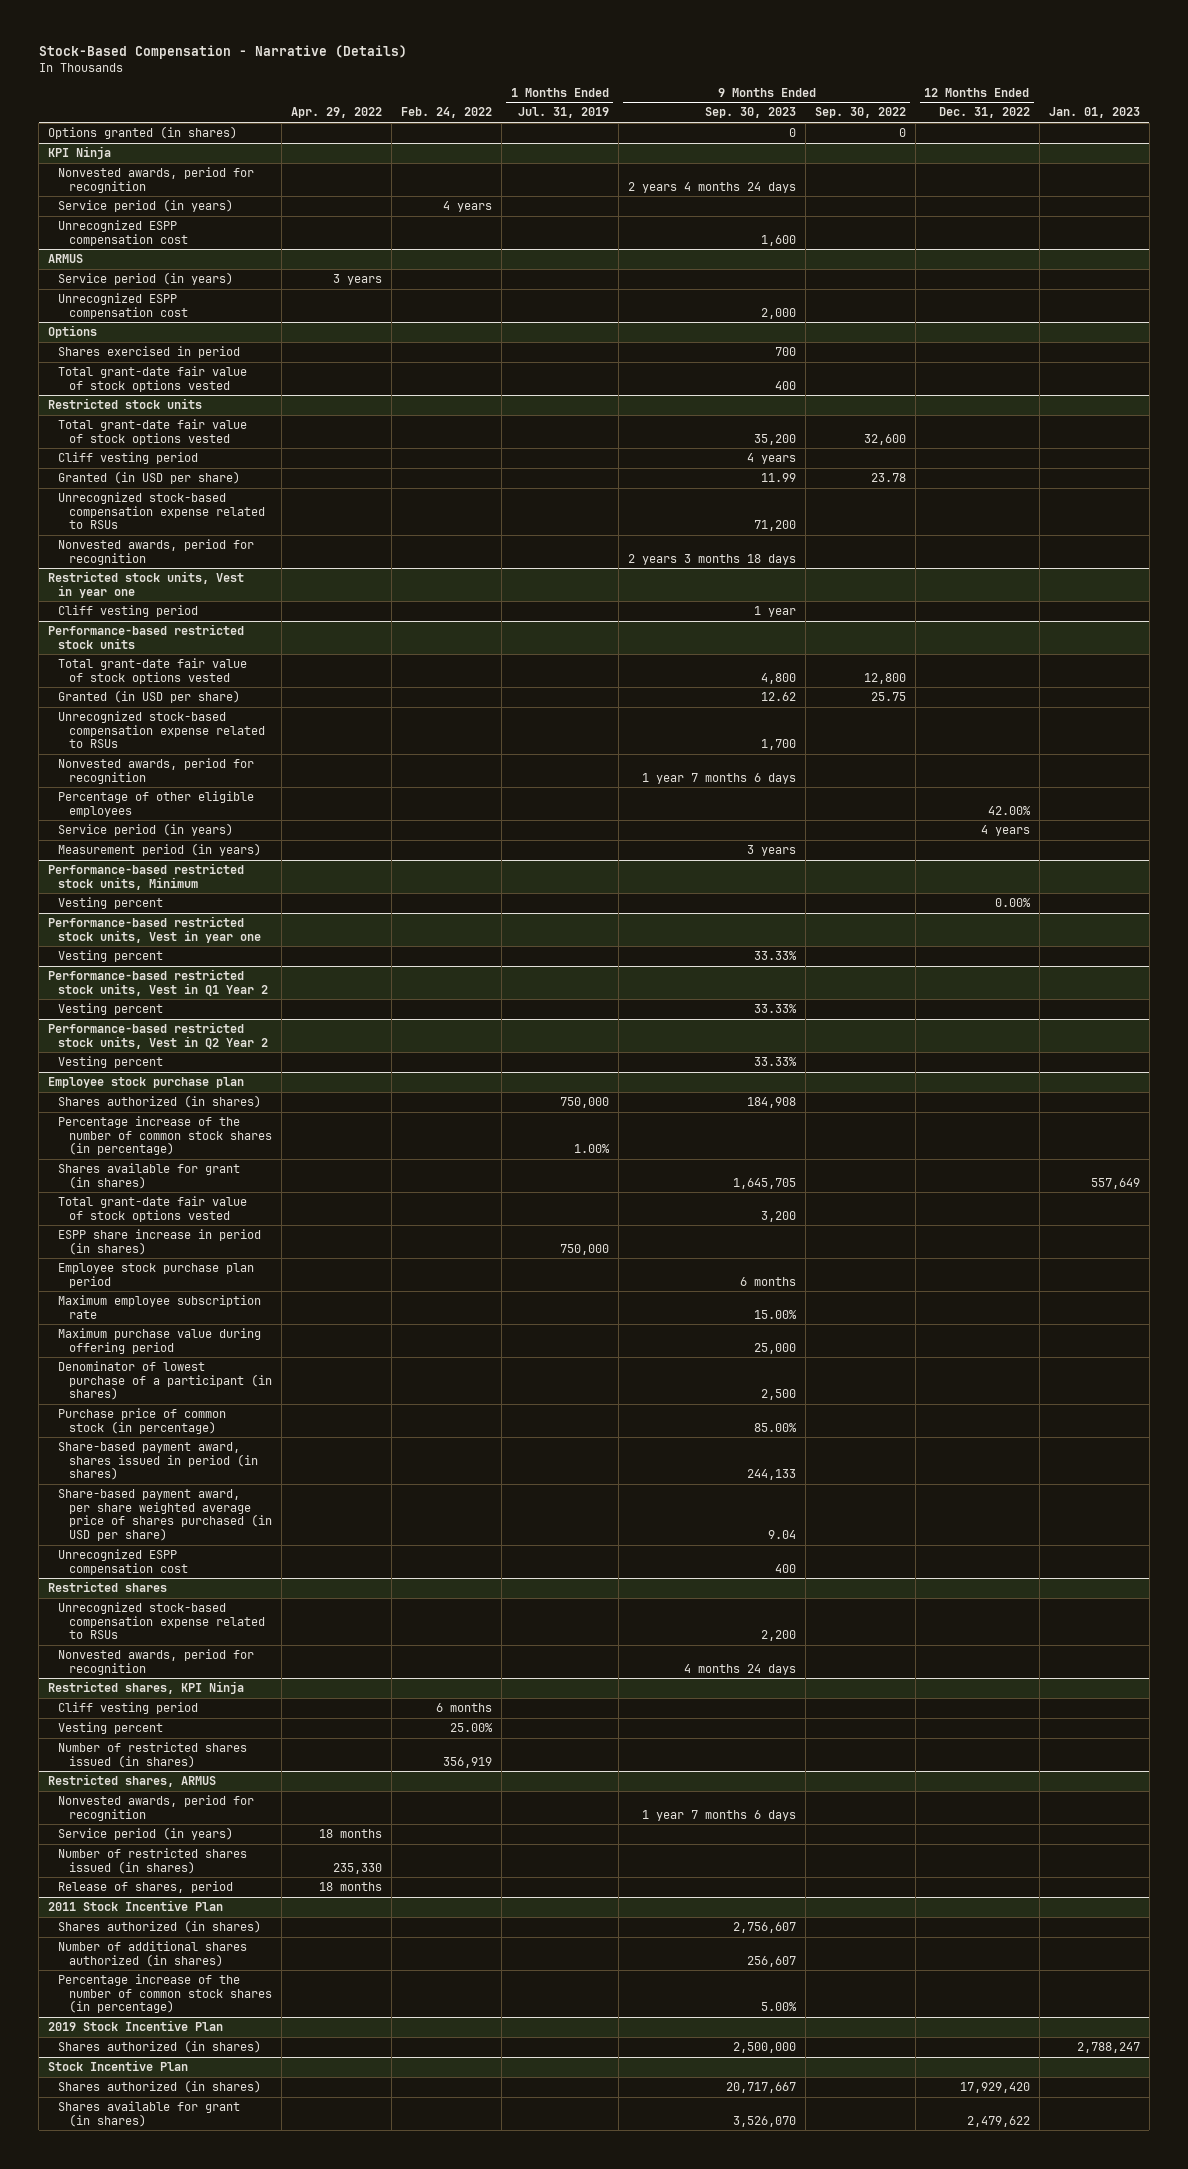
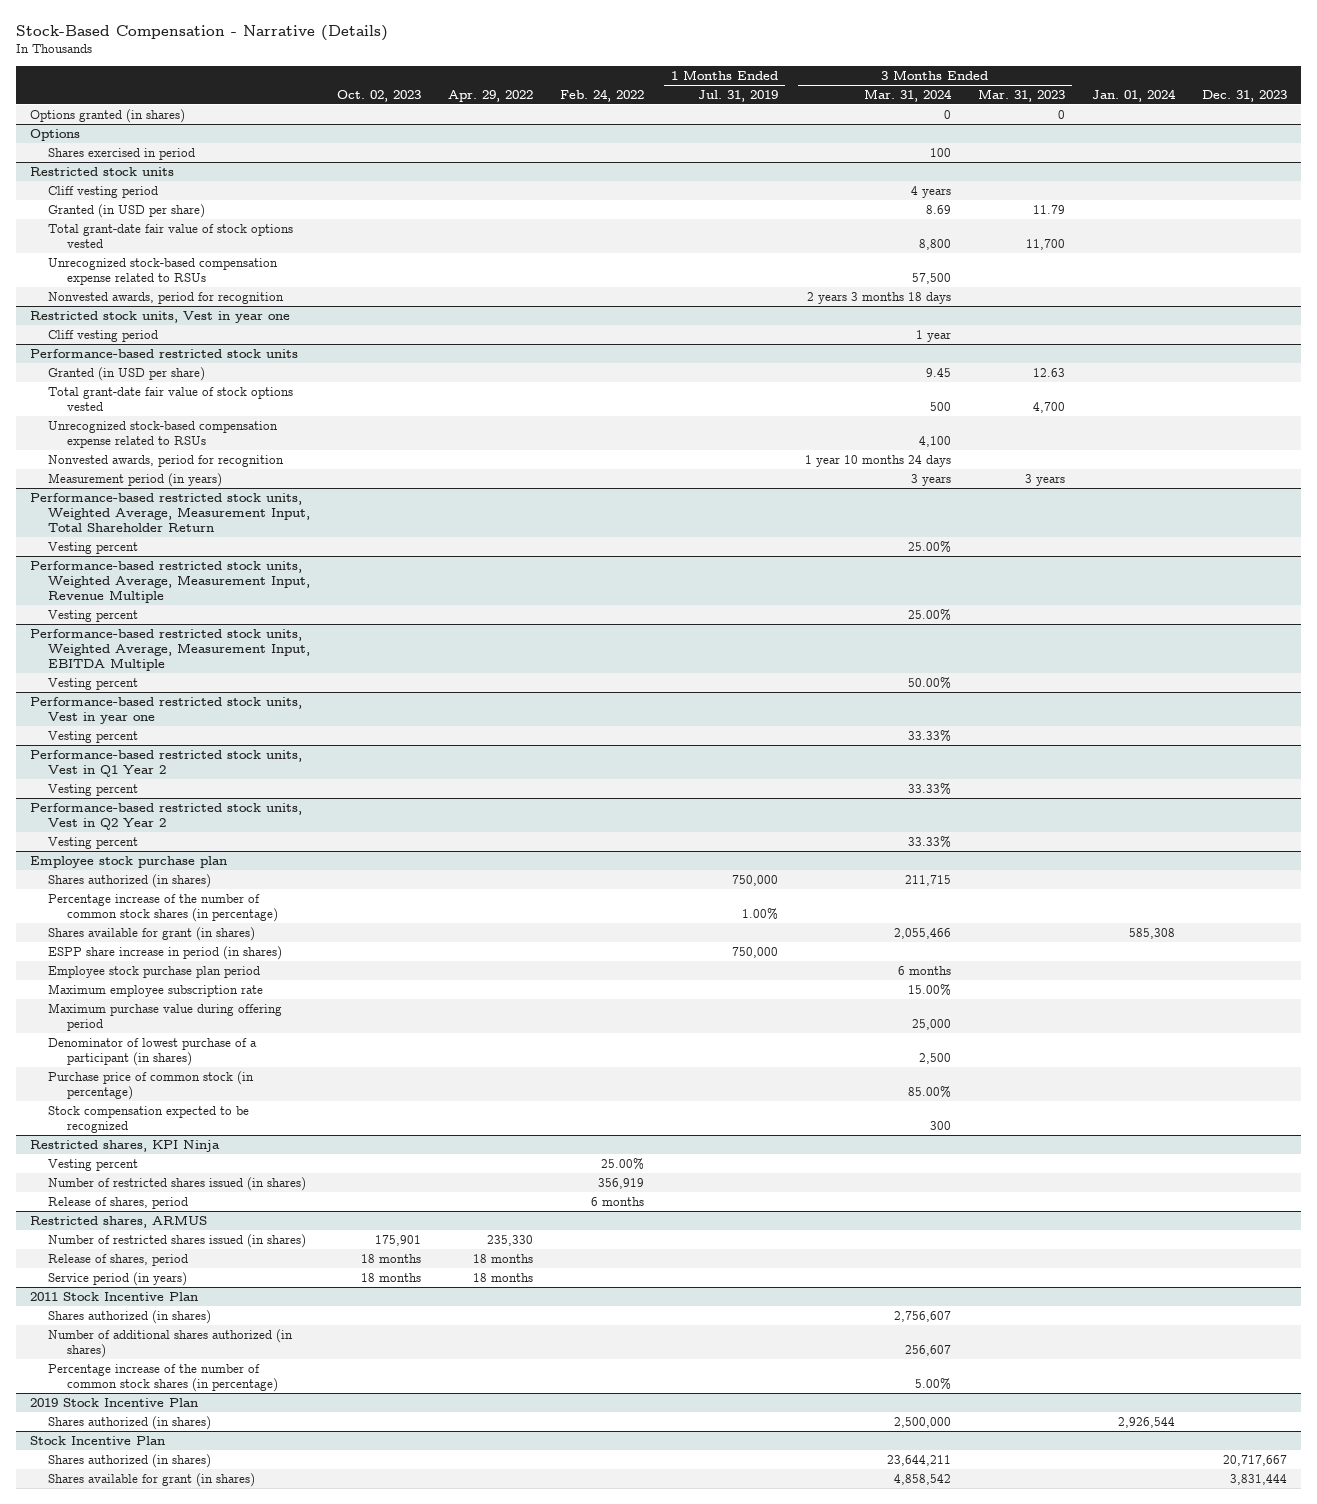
- | Apr. 29, 2022 | Feb. 24, 2022 | 1 Months Ended Jul. 31, 2019 | 9 Months Ended Sep. 30, 2023 | 9 Months Ended Sep. 30, 2022 | 12 Months Ended Dec. 31, 2022 | Jan. 01, 2023
+ | Oct. 02, 2023 | Apr. 29, 2022 | Feb. 24, 2022 | 1 Months Ended Jul. 31, 2019 | 3 Months Ended Mar. 31, 2024 | 3 Months Ended Mar. 31, 2023 | Jan. 01, 2024 | Dec. 31, 2023
- KPI Ninja
- Nonvested awards, period for recognition | | | | 2 years 4 months 24 days | | |
- Service period (in years) | | 4 years | | | | |
- Unrecognized ESPP compensation cost | | | | 1,600 | | |
- ARMUS
- Service period (in years) | 3 years | | | | | |
- Unrecognized ESPP compensation cost | | | | 2,000 | | |
@ Options
- Total grant-date fair value of stock options vested | | | | 400 | | |
@ Restricted stock units
moved down: Total grant-date fair value of stock options vested | | | | | 8,800 | 11,700 | |
@ Performance-based restricted stock units
moved down: Total grant-date fair value of stock options vested | | | | | 500 | 4,700 | |
- Percentage of other eligible employees | | | | | | 42.00% |
- Service period (in years) | | | | | | 4 years |
- Performance-based restricted stock units, Minimum
- Vesting percent | | | | | | 0.00% |
+ Performance-based restricted stock units, Weighted Average, Measurement Input, Total Shareholder Return
+ Vesting percent | | | | | 25.00% | | |
+ Performance-based restricted stock units, Weighted Average, Measurement Input, Revenue Multiple
+ Vesting percent | | | | | 25.00% | | |
+ Performance-based restricted stock units, Weighted Average, Measurement Input, EBITDA Multiple
+ Vesting percent | | | | | 50.00% | | |
@ Employee stock purchase plan
- Total grant-date fair value of stock options vested | | | | 3,200 | | |
- Share-based payment award, shares issued in period (in shares) | | | | 244,133 | | |
- Share-based payment award, per share weighted average price of shares purchased (in USD per share) | | | | 9.04 | | |
- Unrecognized ESPP compensation cost | | | | 400 | | |
- Restricted shares
- Unrecognized stock-based compensation expense related to RSUs | | | | 2,200 | | |
- Nonvested awards, period for recognition | | | | 4 months 24 days | | |
@ Employee stock purchase plan
+ Stock compensation expected to be recognized | | | | | 300 | | |
@ Restricted shares, KPI Ninja
- Cliff vesting period | | 6 months | | | | |
+ Release of shares, period | | | 6 months | | | | |
@ Restricted shares, ARMUS
- Nonvested awards, period for recognition | | | | 1 year 7 months 6 days | | |
moved down: Service period (in years) | 18 months | 18 months | | | | | |

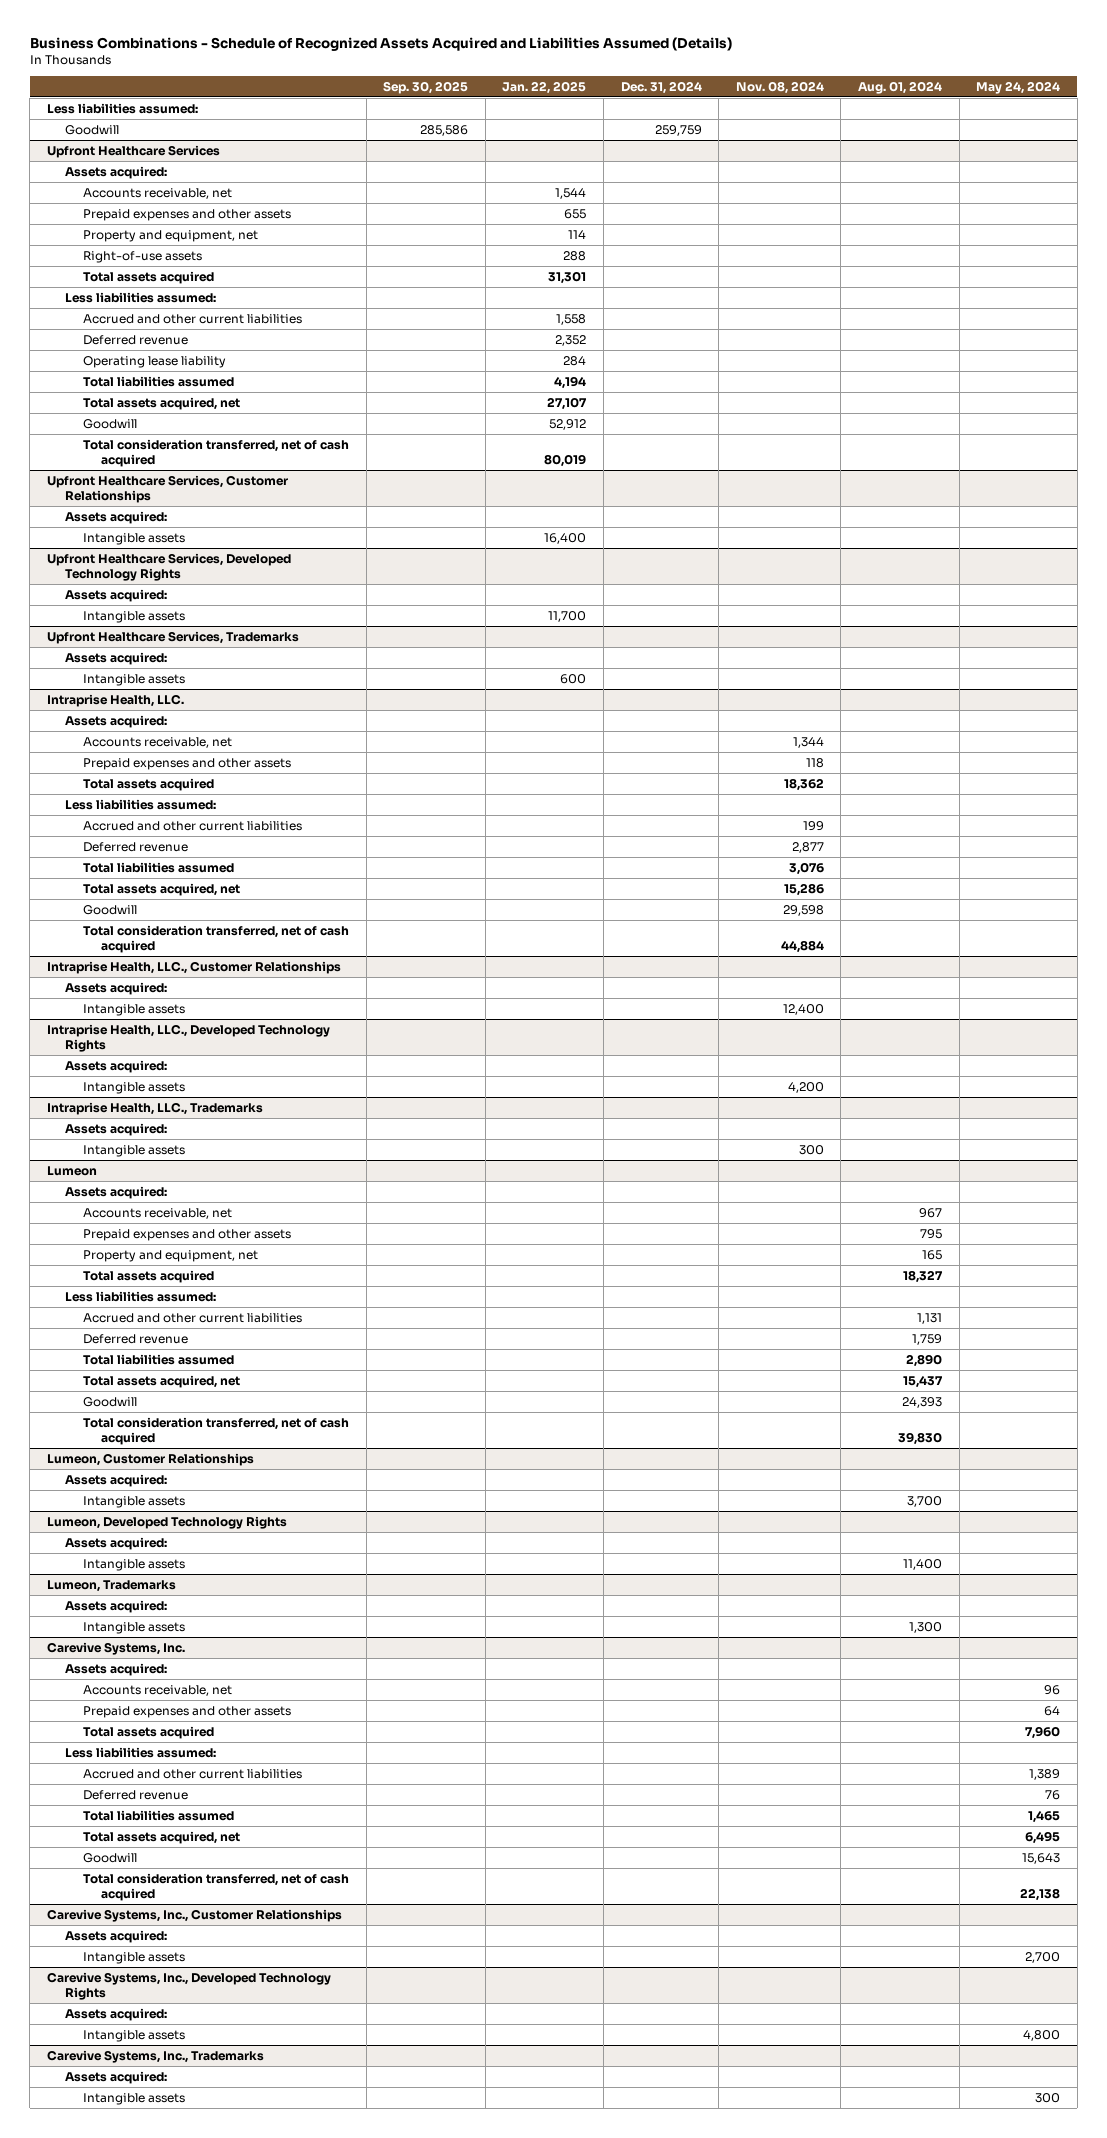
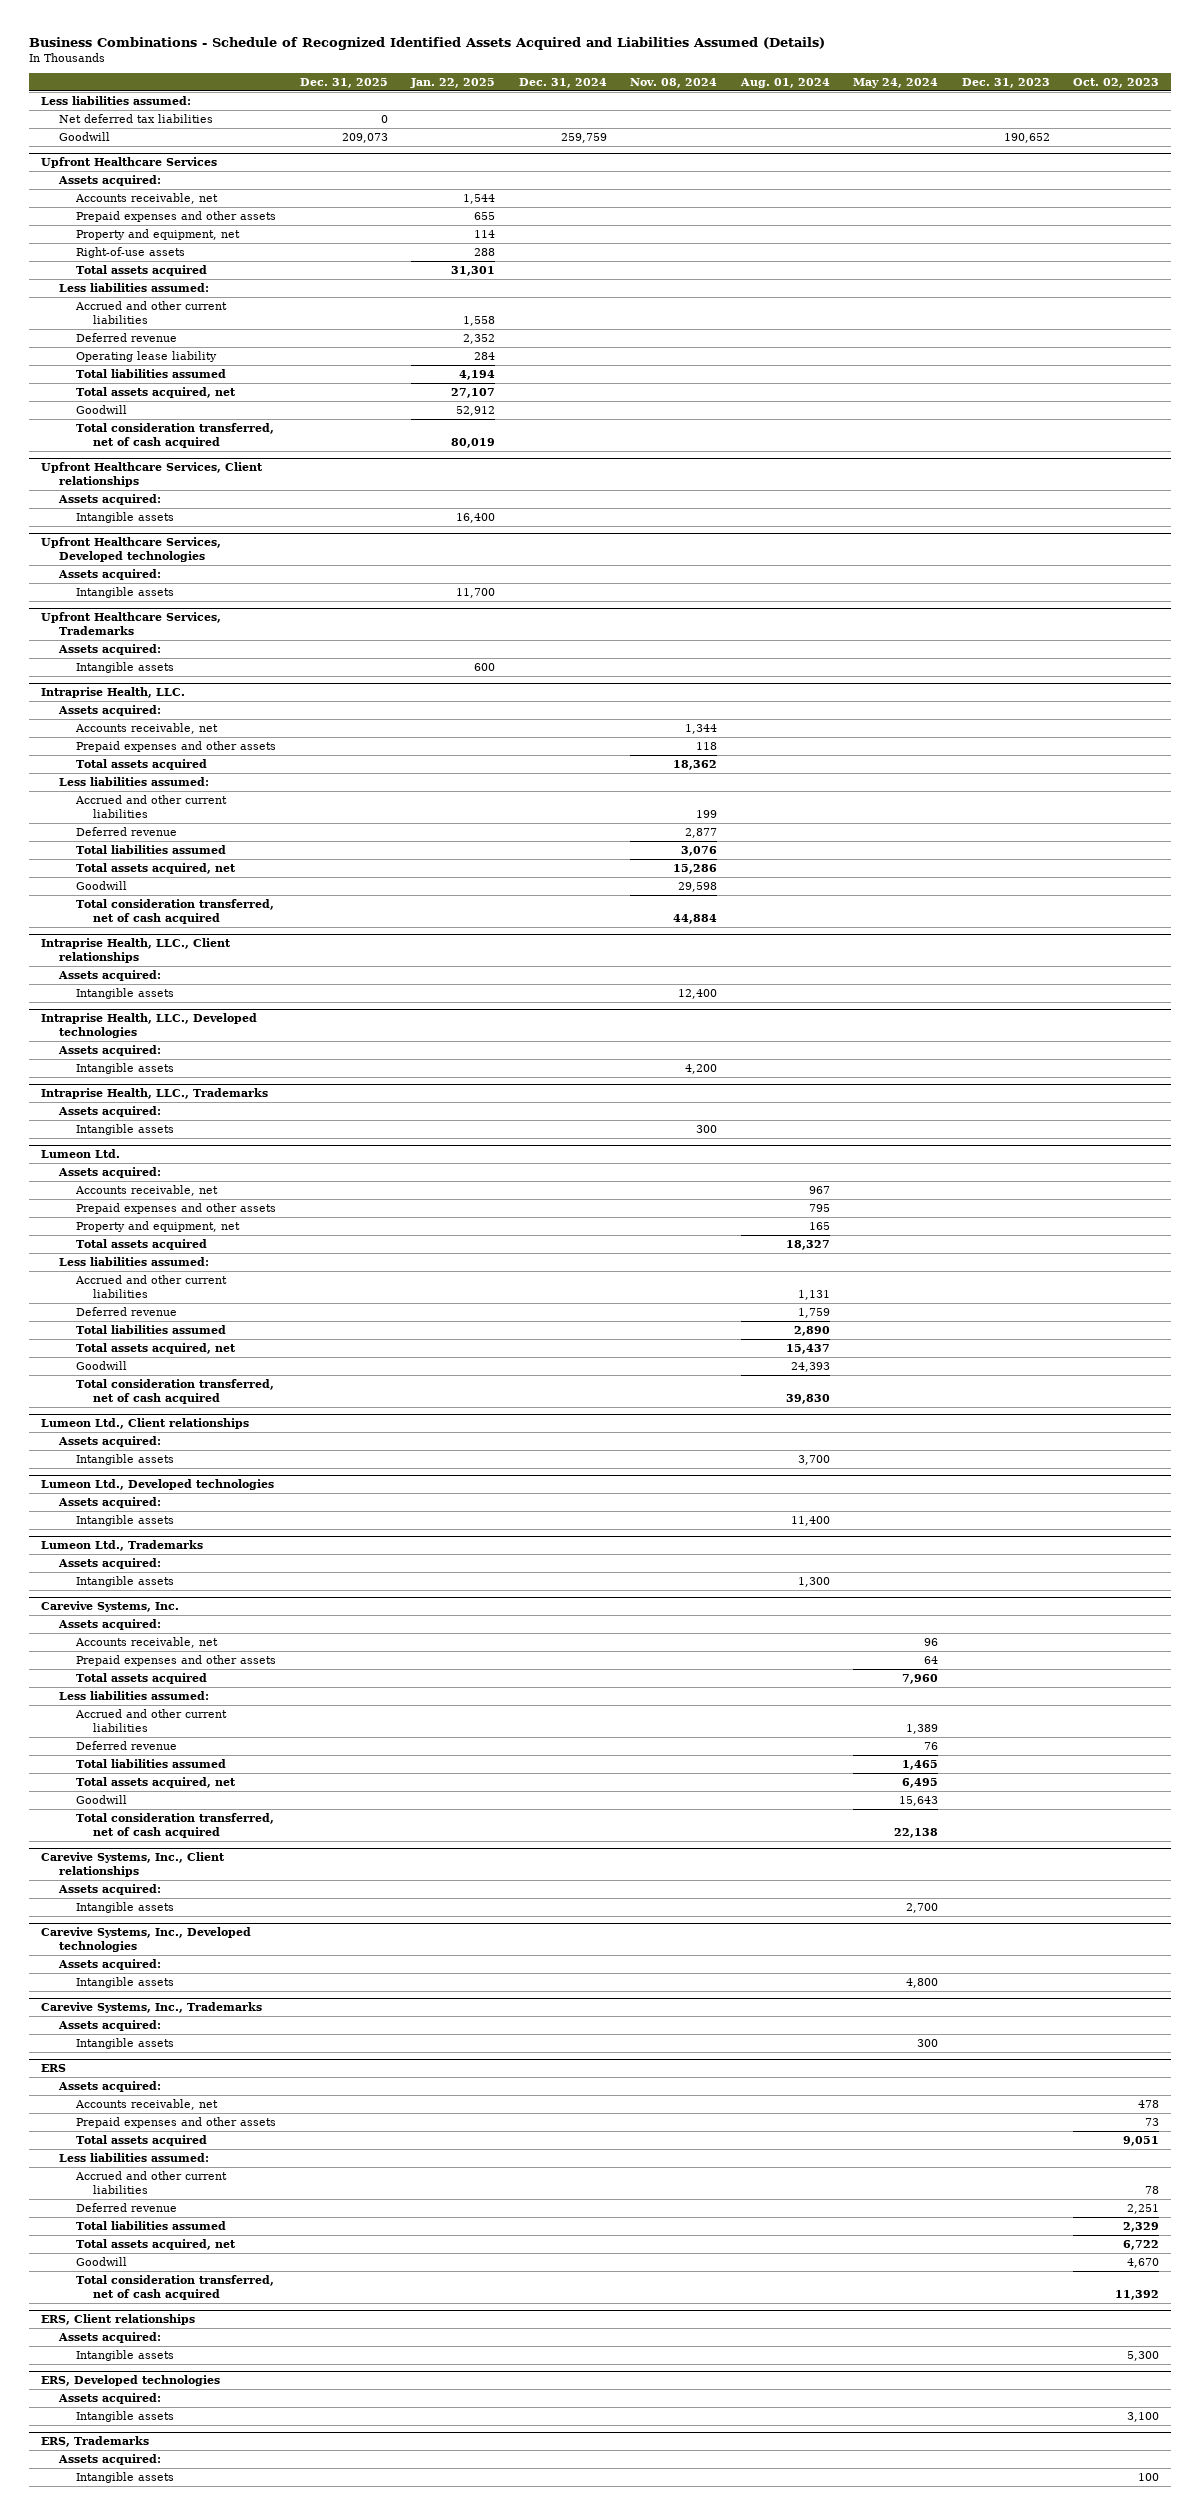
- Business Combinations - Schedule of Recognized Assets Acquired and Liabilities Assumed (Details)
+ Business Combinations - Schedule of Recognized Identified Assets Acquired and Liabilities Assumed (Details)
- | Sep. 30, 2025 | Jan. 22, 2025 | Dec. 31, 2024 | Nov. 08, 2024 | Aug. 01, 2024 | May 24, 2024
+ | Dec. 31, 2025 | Jan. 22, 2025 | Dec. 31, 2024 | Nov. 08, 2024 | Aug. 01, 2024 | May 24, 2024 | Dec. 31, 2023 | Oct. 02, 2023
+ Net deferred tax liabilities | 0 | | | | | | |
- Upfront Healthcare Services, Customer Relationships
+ Upfront Healthcare Services, Client relationships
- Upfront Healthcare Services, Developed Technology Rights
+ Upfront Healthcare Services, Developed technologies
- Intraprise Health, LLC., Customer Relationships
+ Intraprise Health, LLC., Client relationships
- Intraprise Health, LLC., Developed Technology Rights
+ Intraprise Health, LLC., Developed technologies
- Lumeon
+ Lumeon Ltd.
- Lumeon, Customer Relationships
+ Lumeon Ltd., Client relationships
- Lumeon, Developed Technology Rights
+ Lumeon Ltd., Developed technologies
- Lumeon, Trademarks
+ Lumeon Ltd., Trademarks
- Carevive Systems, Inc., Customer Relationships
+ Carevive Systems, Inc., Client relationships
- Carevive Systems, Inc., Developed Technology Rights
+ Carevive Systems, Inc., Developed technologies
+ ERS
+ Assets acquired:
+ Accounts receivable, net | | | | | | | | 478
+ Prepaid expenses and other assets | | | | | | | | 73
+ Total assets acquired | | | | | | | | 9,051
+ Less liabilities assumed:
+ Accrued and other current liabilities | | | | | | | | 78
+ Deferred revenue | | | | | | | | 2,251
+ Total liabilities assumed | | | | | | | | 2,329
+ Total assets acquired, net | | | | | | | | 6,722
+ Goodwill | | | | | | | | 4,670
+ Total consideration transferred, net of cash acquired | | | | | | | | 11,392
+ ERS, Client relationships
+ Assets acquired:
+ Intangible assets | | | | | | | | 5,300
+ ERS, Developed technologies
+ Assets acquired:
+ Intangible assets | | | | | | | | 3,100
+ ERS, Trademarks
+ Assets acquired:
+ Intangible assets | | | | | | | | 100

